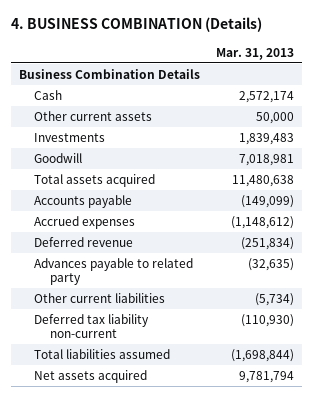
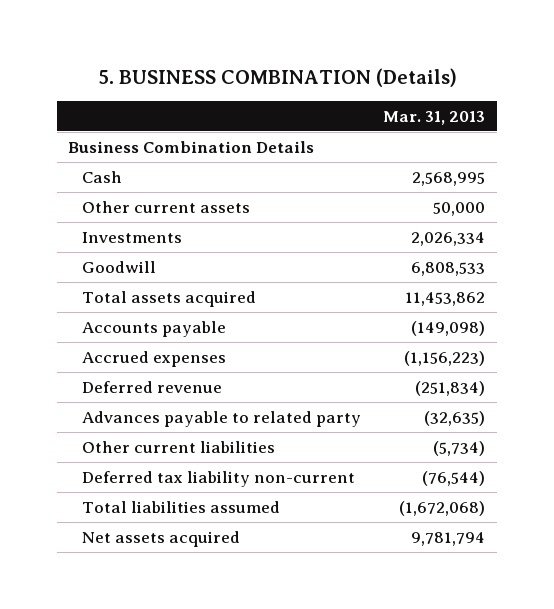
- 4. BUSINESS COMBINATION (Details)
+ 5. BUSINESS COMBINATION (Details)
- Cash | 2,572,174
+ Cash | 2,568,995
- Investments | 1,839,483
- Goodwill | 7,018,981
- Total assets acquired | 11,480,638
- Accounts payable | (149,099)
- Accrued expenses | (1,148,612)
+ Investments | 2,026,334
+ Goodwill | 6,808,533
+ Total assets acquired | 11,453,862
+ Accounts payable | (149,098)
+ Accrued expenses | (1,156,223)
- Deferred tax liability non-current | (110,930)
- Total liabilities assumed | (1,698,844)
+ Deferred tax liability non-current | (76,544)
+ Total liabilities assumed | (1,672,068)

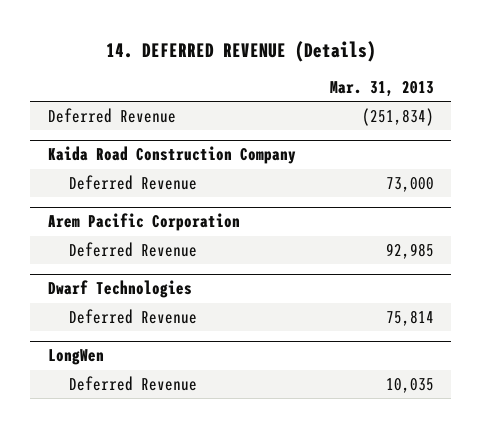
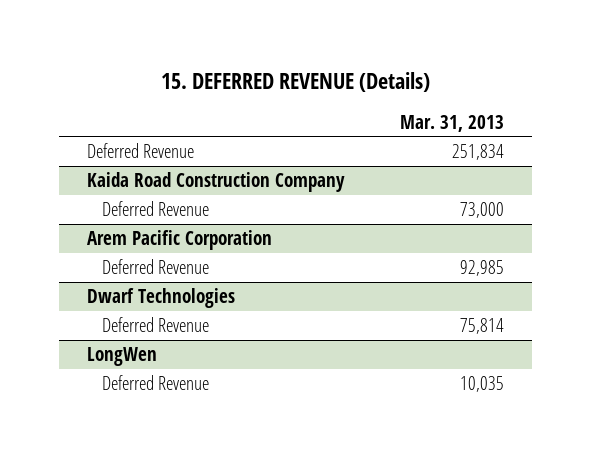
- 14. DEFERRED REVENUE (Details)
+ 15. DEFERRED REVENUE (Details)
- Deferred Revenue | (251,834)
+ Deferred Revenue | 251,834

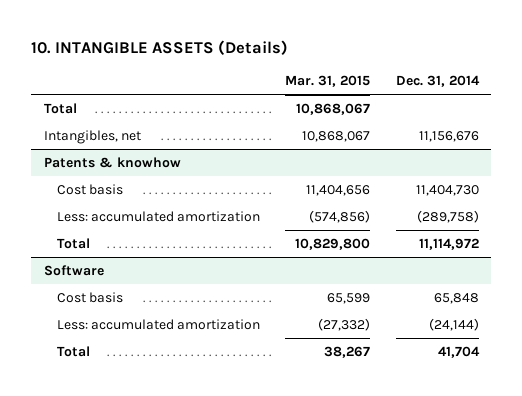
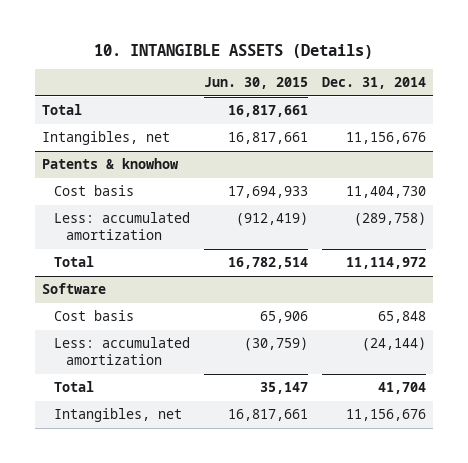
- | Mar. 31, 2015 | Dec. 31, 2014
+ | Jun. 30, 2015 | Dec. 31, 2014
@ Software
+ Intangibles, net | 16,817,661 | 11,156,676

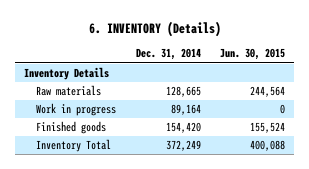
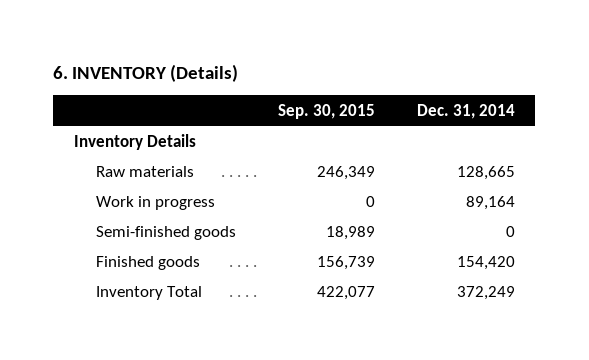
- | Dec. 31, 2014 | Jun. 30, 2015
+ | Sep. 30, 2015 | Dec. 31, 2014
+ Semi-finished goods | 18,989 | 0

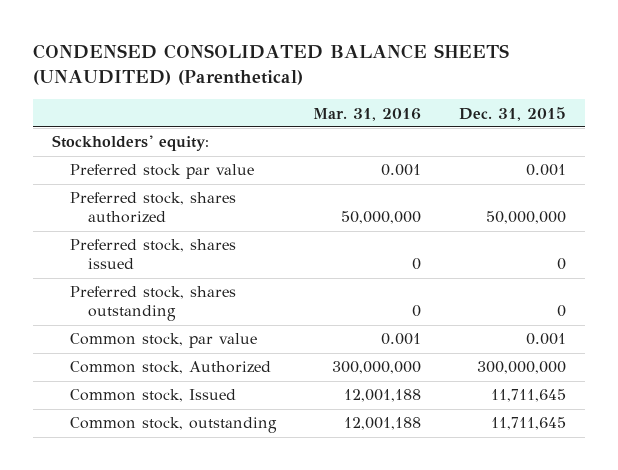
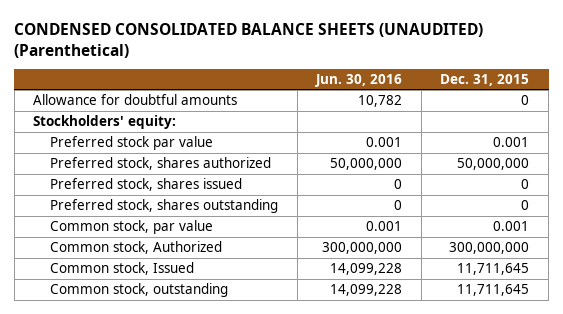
- | Mar. 31, 2016 | Dec. 31, 2015
+ | Jun. 30, 2016 | Dec. 31, 2015
+ Allowance for doubtful amounts | 10,782 | 0

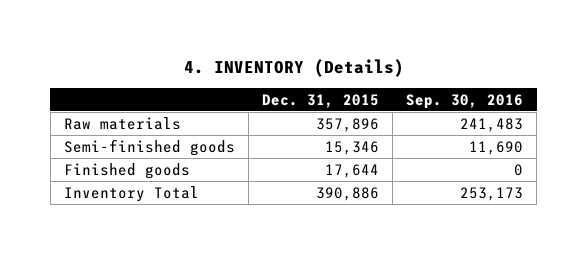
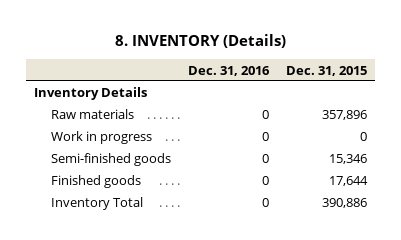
- 4. INVENTORY (Details)
+ 8. INVENTORY (Details)
- | Dec. 31, 2015 | Sep. 30, 2016
+ | Dec. 31, 2016 | Dec. 31, 2015
+ Inventory Details
+ Work in progress | 0 | 0

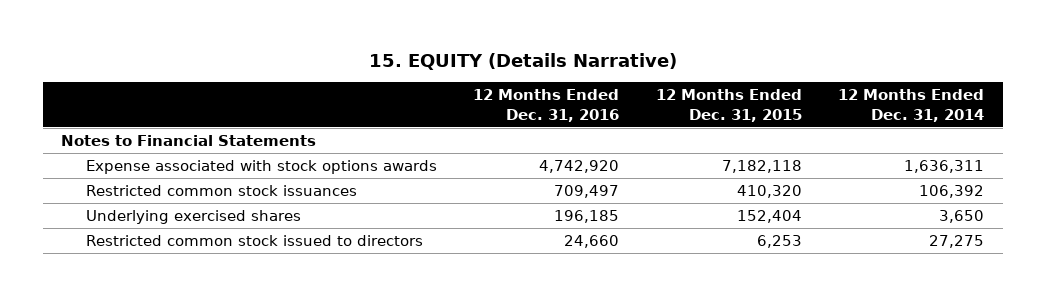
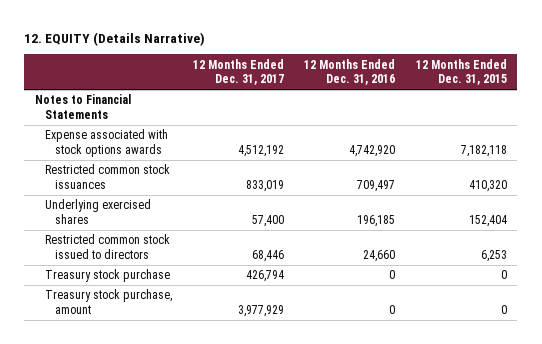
- 15. EQUITY (Details Narrative)
+ 12. EQUITY (Details Narrative)
- | 12 Months Ended Dec. 31, 2016 | 12 Months Ended Dec. 31, 2015 | 12 Months Ended Dec. 31, 2014
+ | 12 Months Ended Dec. 31, 2017 | 12 Months Ended Dec. 31, 2016 | 12 Months Ended Dec. 31, 2015
+ Treasury stock purchase | 426,794 | 0 | 0
+ Treasury stock purchase, amount | 3,977,929 | 0 | 0

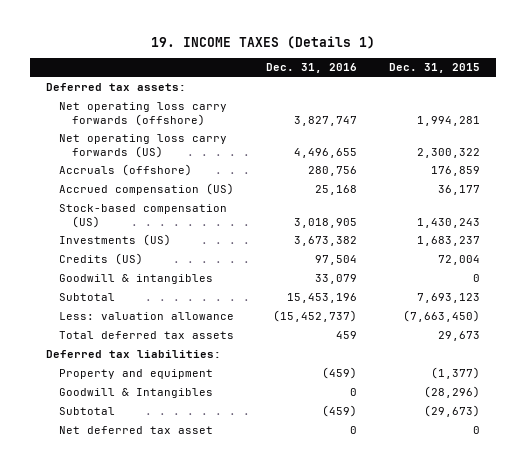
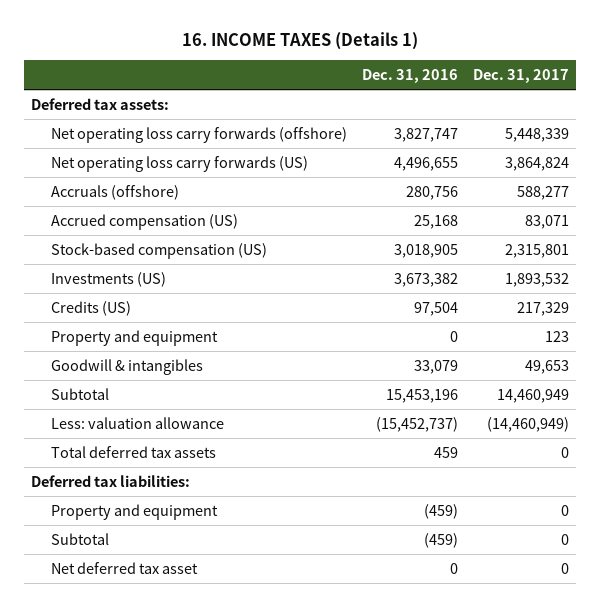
- 19. INCOME TAXES (Details 1)
+ 16. INCOME TAXES (Details 1)
- | Dec. 31, 2016 | Dec. 31, 2015
+ | Dec. 31, 2016 | Dec. 31, 2017
+ Property and equipment | 0 | 123
- Goodwill & Intangibles | 0 | (28,296)

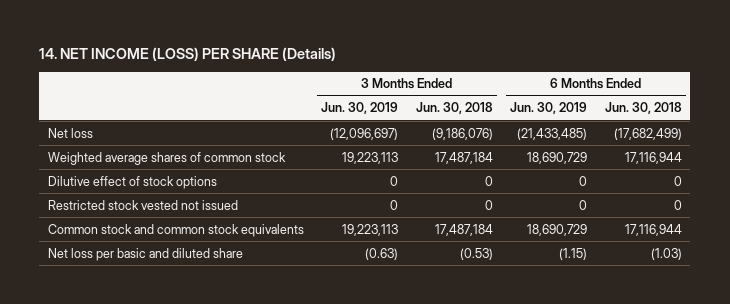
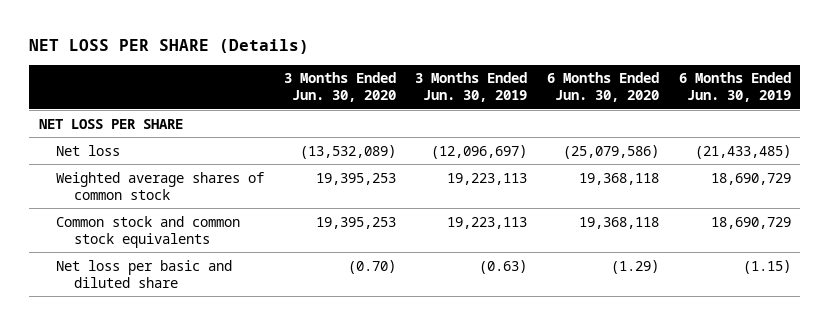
- 14. NET INCOME (LOSS) PER SHARE (Details)
+ NET LOSS PER SHARE (Details)
- | 3 Months Ended Jun. 30, 2019 | 3 Months Ended Jun. 30, 2018 | 6 Months Ended Jun. 30, 2019 | 6 Months Ended Jun. 30, 2018
+ | 3 Months Ended Jun. 30, 2020 | 3 Months Ended Jun. 30, 2019 | 6 Months Ended Jun. 30, 2020 | 6 Months Ended Jun. 30, 2019
+ NET LOSS PER SHARE
- Dilutive effect of stock options | 0 | 0 | 0 | 0
- Restricted stock vested not issued | 0 | 0 | 0 | 0

